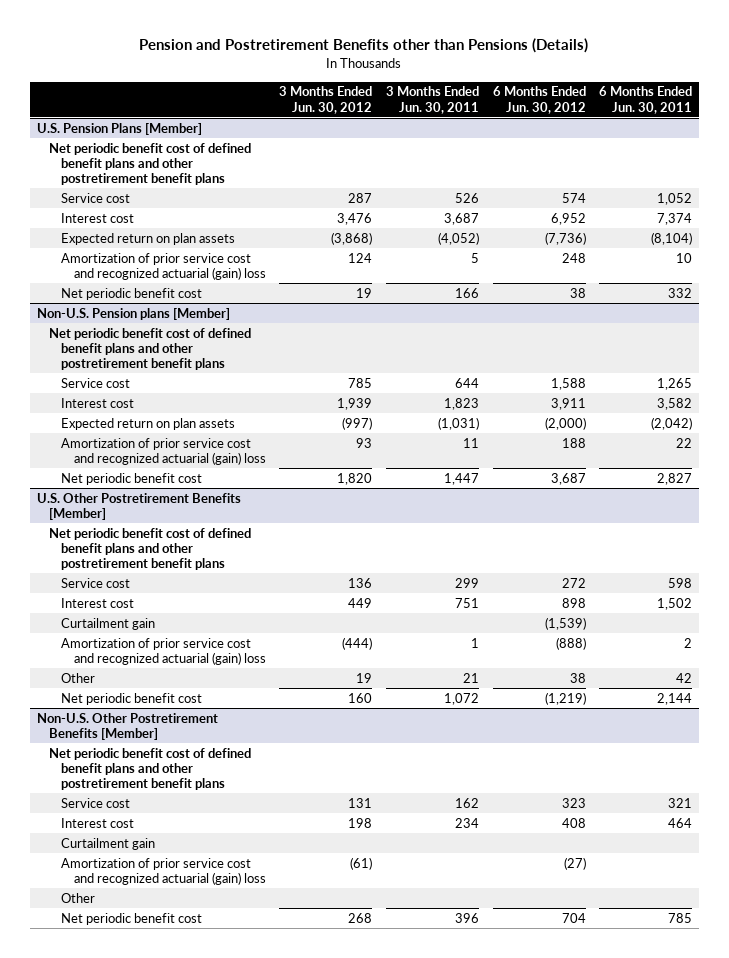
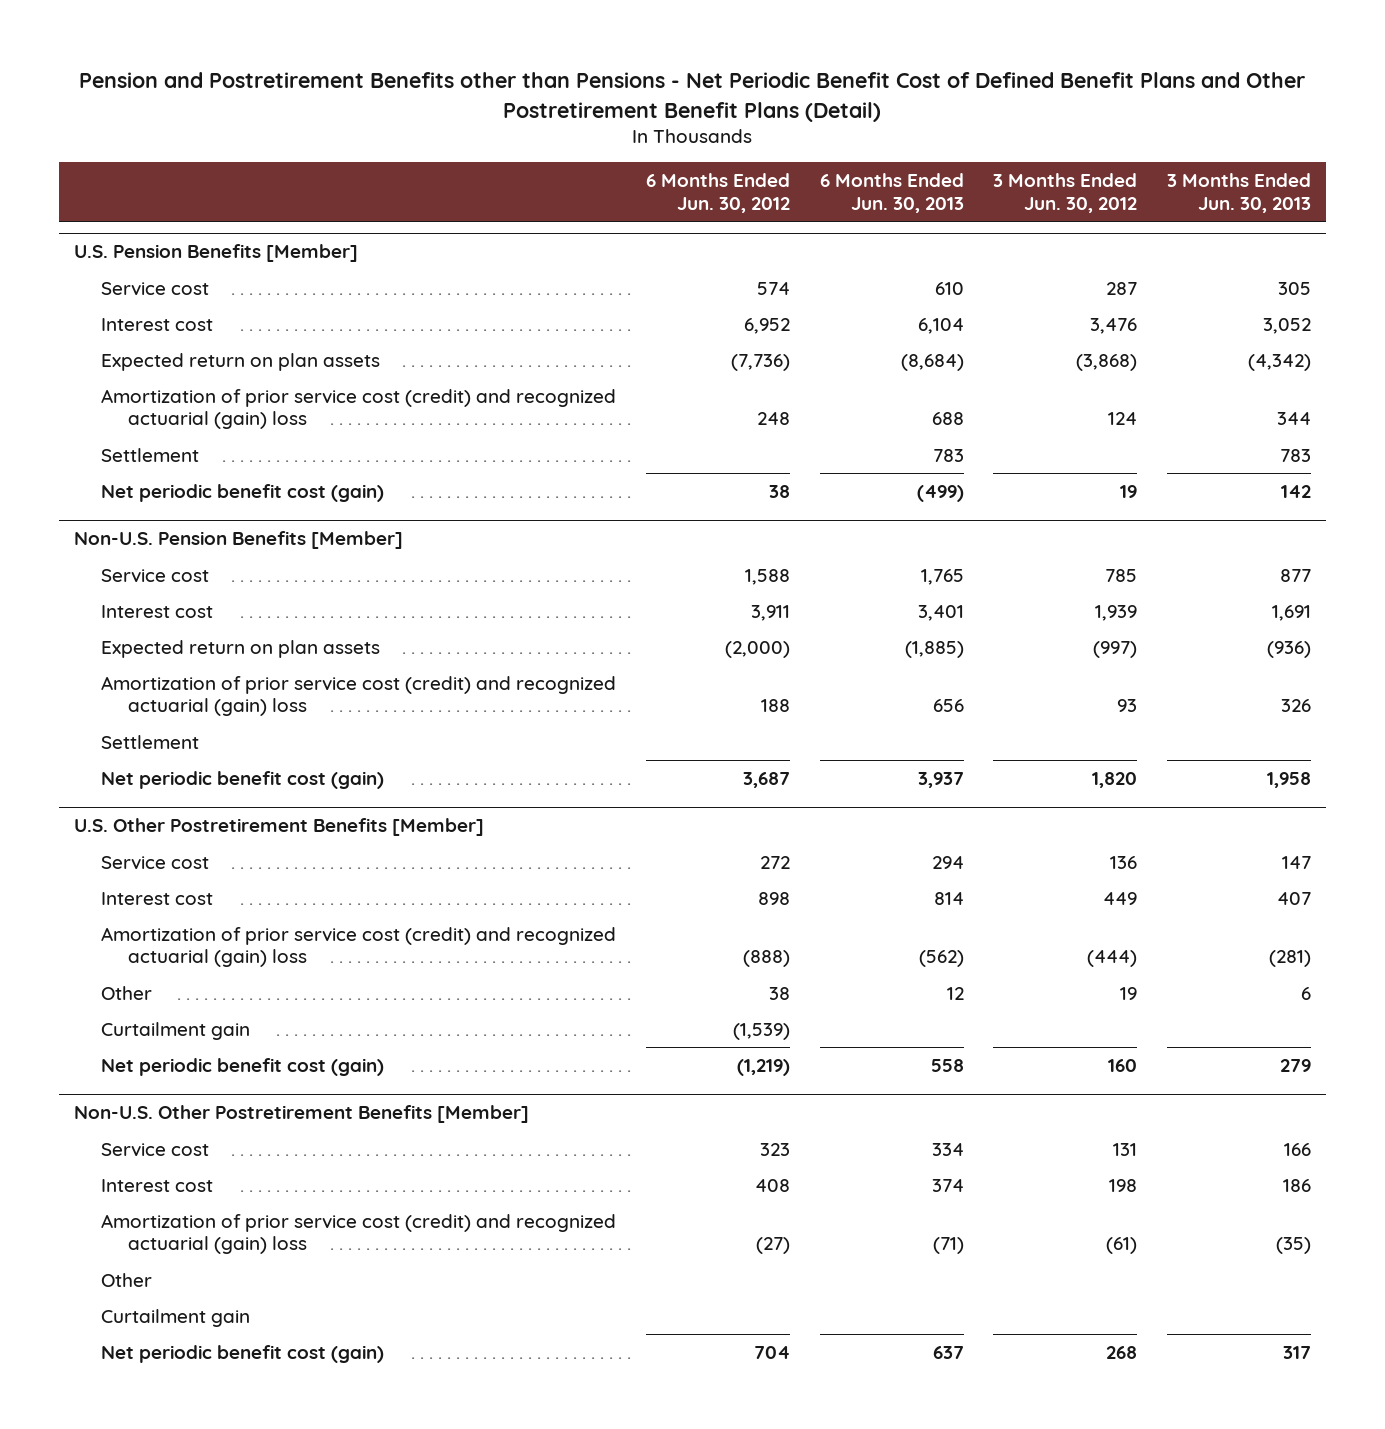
- Pension and Postretirement Benefits other than Pensions (Details)
+ Pension and Postretirement Benefits other than Pensions - Net Periodic Benefit Cost of Defined Benefit Plans and Other Postretirement Benefit Plans (Detail)
- | 3 Months Ended Jun. 30, 2012 | 3 Months Ended Jun. 30, 2011 | 6 Months Ended Jun. 30, 2012 | 6 Months Ended Jun. 30, 2011
+ | 6 Months Ended Jun. 30, 2012 | 6 Months Ended Jun. 30, 2013 | 3 Months Ended Jun. 30, 2012 | 3 Months Ended Jun. 30, 2013
- U.S. Pension Plans [Member]
- Net periodic benefit cost of defined benefit plans and other postretirement benefit plans
+ U.S. Pension Benefits [Member]
- Amortization of prior service cost and recognized actuarial (gain) loss | 124 | 5 | 248 | 10
- Net periodic benefit cost | 19 | 166 | 38 | 332
- Non-U.S. Pension plans [Member]
- Net periodic benefit cost of defined benefit plans and other postretirement benefit plans
+ Amortization of prior service cost (credit) and recognized actuarial (gain) loss | 248 | 688 | 124 | 344
+ Settlement | | 783 | | 783
+ Net periodic benefit cost (gain) | 38 | (499) | 19 | 142
+ Non-U.S. Pension Benefits [Member]
- Amortization of prior service cost and recognized actuarial (gain) loss | 93 | 11 | 188 | 22
- Net periodic benefit cost | 1,820 | 1,447 | 3,687 | 2,827
+ Amortization of prior service cost (credit) and recognized actuarial (gain) loss | 188 | 656 | 93 | 326
+ Settlement
+ Net periodic benefit cost (gain) | 3,687 | 3,937 | 1,820 | 1,958
@ U.S. Other Postretirement Benefits [Member]
- Net periodic benefit cost of defined benefit plans and other postretirement benefit plans
- Amortization of prior service cost and recognized actuarial (gain) loss | (444) | 1 | (888) | 2
+ Amortization of prior service cost (credit) and recognized actuarial (gain) loss | (888) | (562) | (444) | (281)
- Net periodic benefit cost | 160 | 1,072 | (1,219) | 2,144
moved down: Curtailment gain | (1,539) | | |
+ Net periodic benefit cost (gain) | (1,219) | 558 | 160 | 279
@ Non-U.S. Other Postretirement Benefits [Member]
- Net periodic benefit cost of defined benefit plans and other postretirement benefit plans
- Amortization of prior service cost and recognized actuarial (gain) loss | (61) | | (27) |
+ Amortization of prior service cost (credit) and recognized actuarial (gain) loss | (27) | (71) | (61) | (35)
- Net periodic benefit cost | 268 | 396 | 704 | 785
moved down: Curtailment gain
+ Net periodic benefit cost (gain) | 704 | 637 | 268 | 317

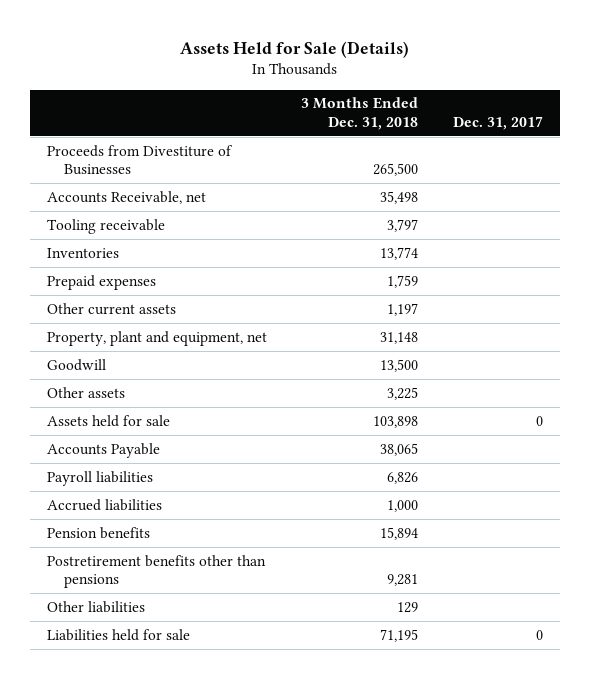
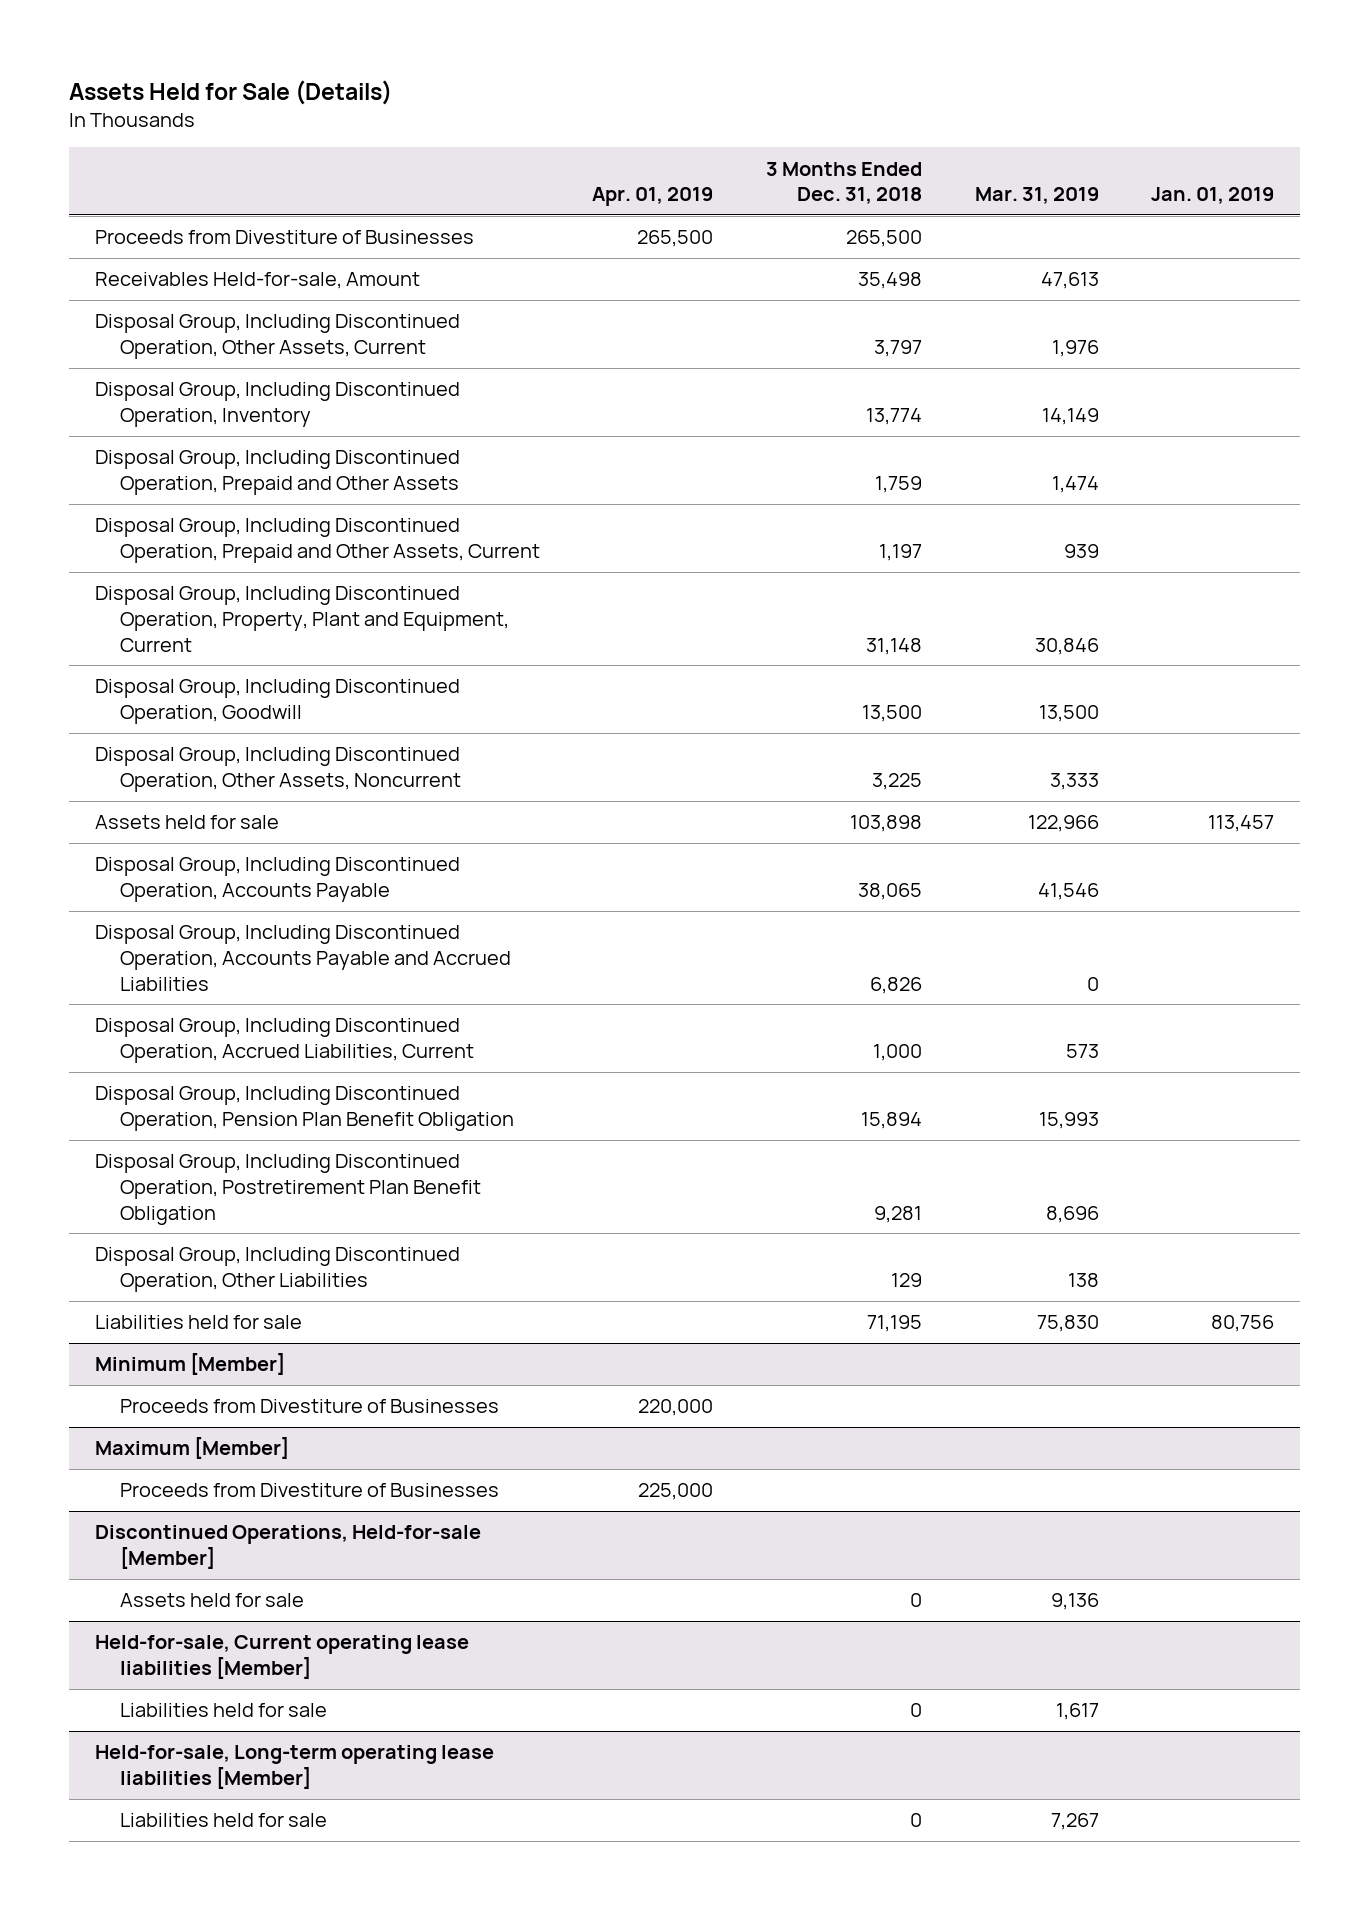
- | 3 Months Ended Dec. 31, 2018 | Dec. 31, 2017
+ | Apr. 01, 2019 | 3 Months Ended Dec. 31, 2018 | Mar. 31, 2019 | Jan. 01, 2019
- Accounts Receivable, net | 35,498 |
- Tooling receivable | 3,797 |
- Inventories | 13,774 |
- Prepaid expenses | 1,759 |
- Other current assets | 1,197 |
- Property, plant and equipment, net | 31,148 |
- Goodwill | 13,500 |
- Other assets | 3,225 |
+ Receivables Held-for-sale, Amount | | 35,498 | 47,613 |
+ Disposal Group, Including Discontinued Operation, Other Assets, Current | | 3,797 | 1,976 |
+ Disposal Group, Including Discontinued Operation, Inventory | | 13,774 | 14,149 |
+ Disposal Group, Including Discontinued Operation, Prepaid and Other Assets | | 1,759 | 1,474 |
+ Disposal Group, Including Discontinued Operation, Prepaid and Other Assets, Current | | 1,197 | 939 |
+ Disposal Group, Including Discontinued Operation, Property, Plant and Equipment, Current | | 31,148 | 30,846 |
+ Disposal Group, Including Discontinued Operation, Goodwill | | 13,500 | 13,500 |
+ Disposal Group, Including Discontinued Operation, Other Assets, Noncurrent | | 3,225 | 3,333 |
- Accounts Payable | 38,065 |
- Payroll liabilities | 6,826 |
- Accrued liabilities | 1,000 |
- Pension benefits | 15,894 |
- Postretirement benefits other than pensions | 9,281 |
- Other liabilities | 129 |
+ Disposal Group, Including Discontinued Operation, Accounts Payable | | 38,065 | 41,546 |
+ Disposal Group, Including Discontinued Operation, Accounts Payable and Accrued Liabilities | | 6,826 | 0 |
+ Disposal Group, Including Discontinued Operation, Accrued Liabilities, Current | | 1,000 | 573 |
+ Disposal Group, Including Discontinued Operation, Pension Plan Benefit Obligation | | 15,894 | 15,993 |
+ Disposal Group, Including Discontinued Operation, Postretirement Plan Benefit Obligation | | 9,281 | 8,696 |
+ Disposal Group, Including Discontinued Operation, Other Liabilities | | 129 | 138 |
+ Minimum [Member]
+ Proceeds from Divestiture of Businesses | 220,000 | | |
+ Maximum [Member]
+ Proceeds from Divestiture of Businesses | 225,000 | | |
+ Discontinued Operations, Held-for-sale [Member]
+ Assets held for sale | | 0 | 9,136 |
+ Held-for-sale, Current operating lease liabilities [Member]
+ Liabilities held for sale | | 0 | 1,617 |
+ Held-for-sale, Long-term operating lease liabilities [Member]
+ Liabilities held for sale | | 0 | 7,267 |

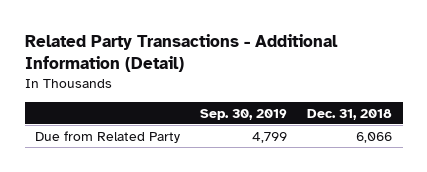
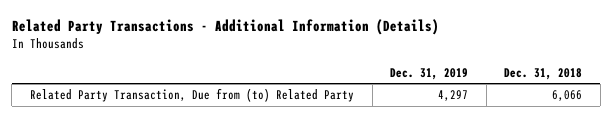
- Related Party Transactions - Additional Information (Detail)
+ Related Party Transactions - Additional Information (Details)
- | Sep. 30, 2019 | Dec. 31, 2018
+ | Dec. 31, 2019 | Dec. 31, 2018
- Due from Related Party | 4,799 | 6,066
+ Related Party Transaction, Due from (to) Related Party | 4,297 | 6,066

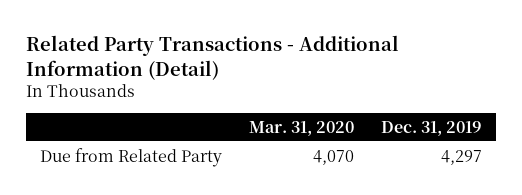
- Related Party Transactions - Additional Information (Details)
+ Related Party Transactions - Additional Information (Detail)
- | Dec. 31, 2019 | Dec. 31, 2018
+ | Mar. 31, 2020 | Dec. 31, 2019
- Related Party Transaction, Due from (to) Related Party | 4,297 | 6,066
+ Due from Related Party | 4,070 | 4,297

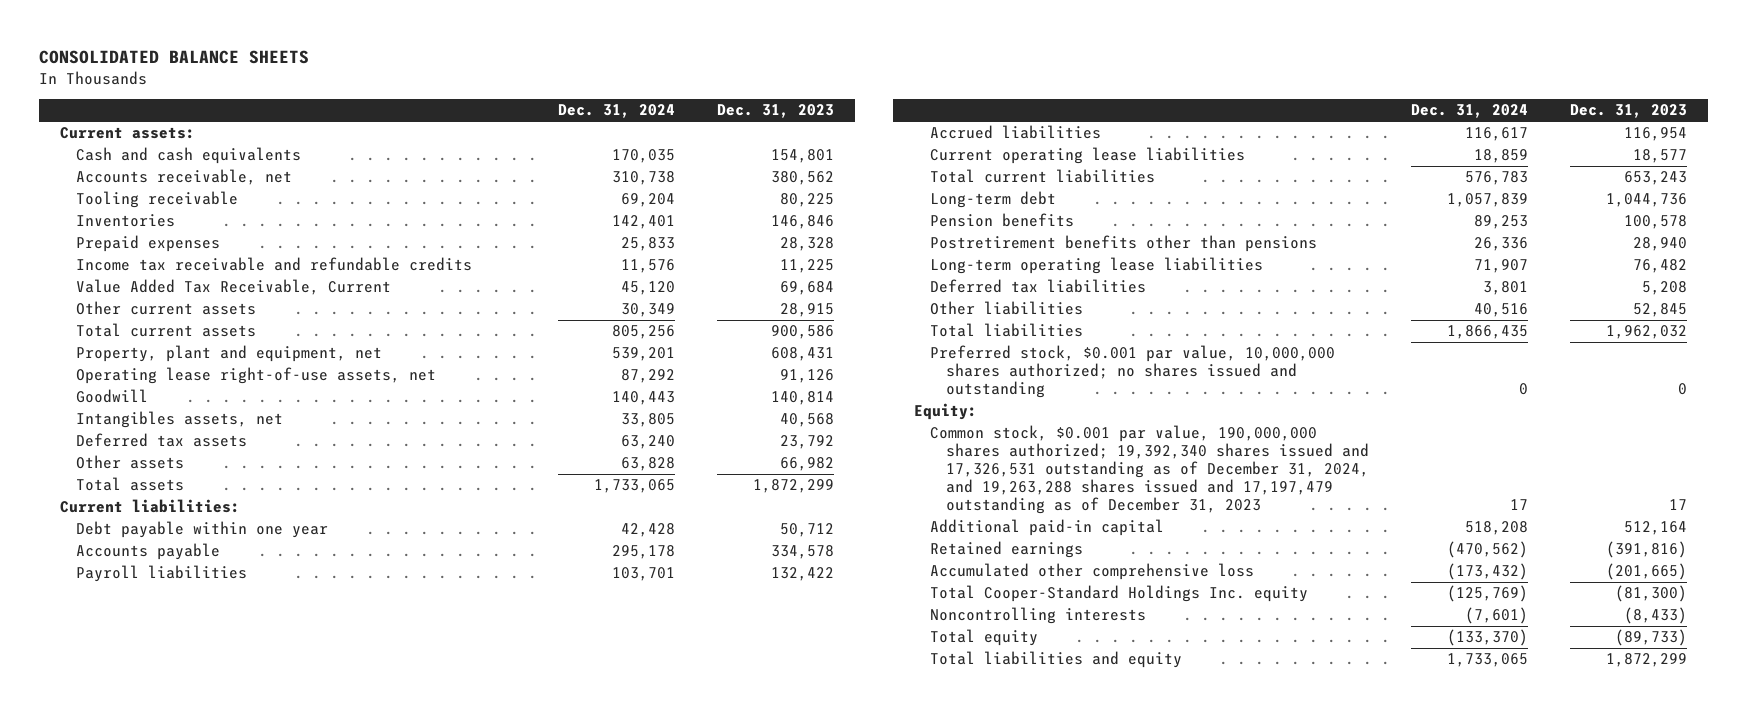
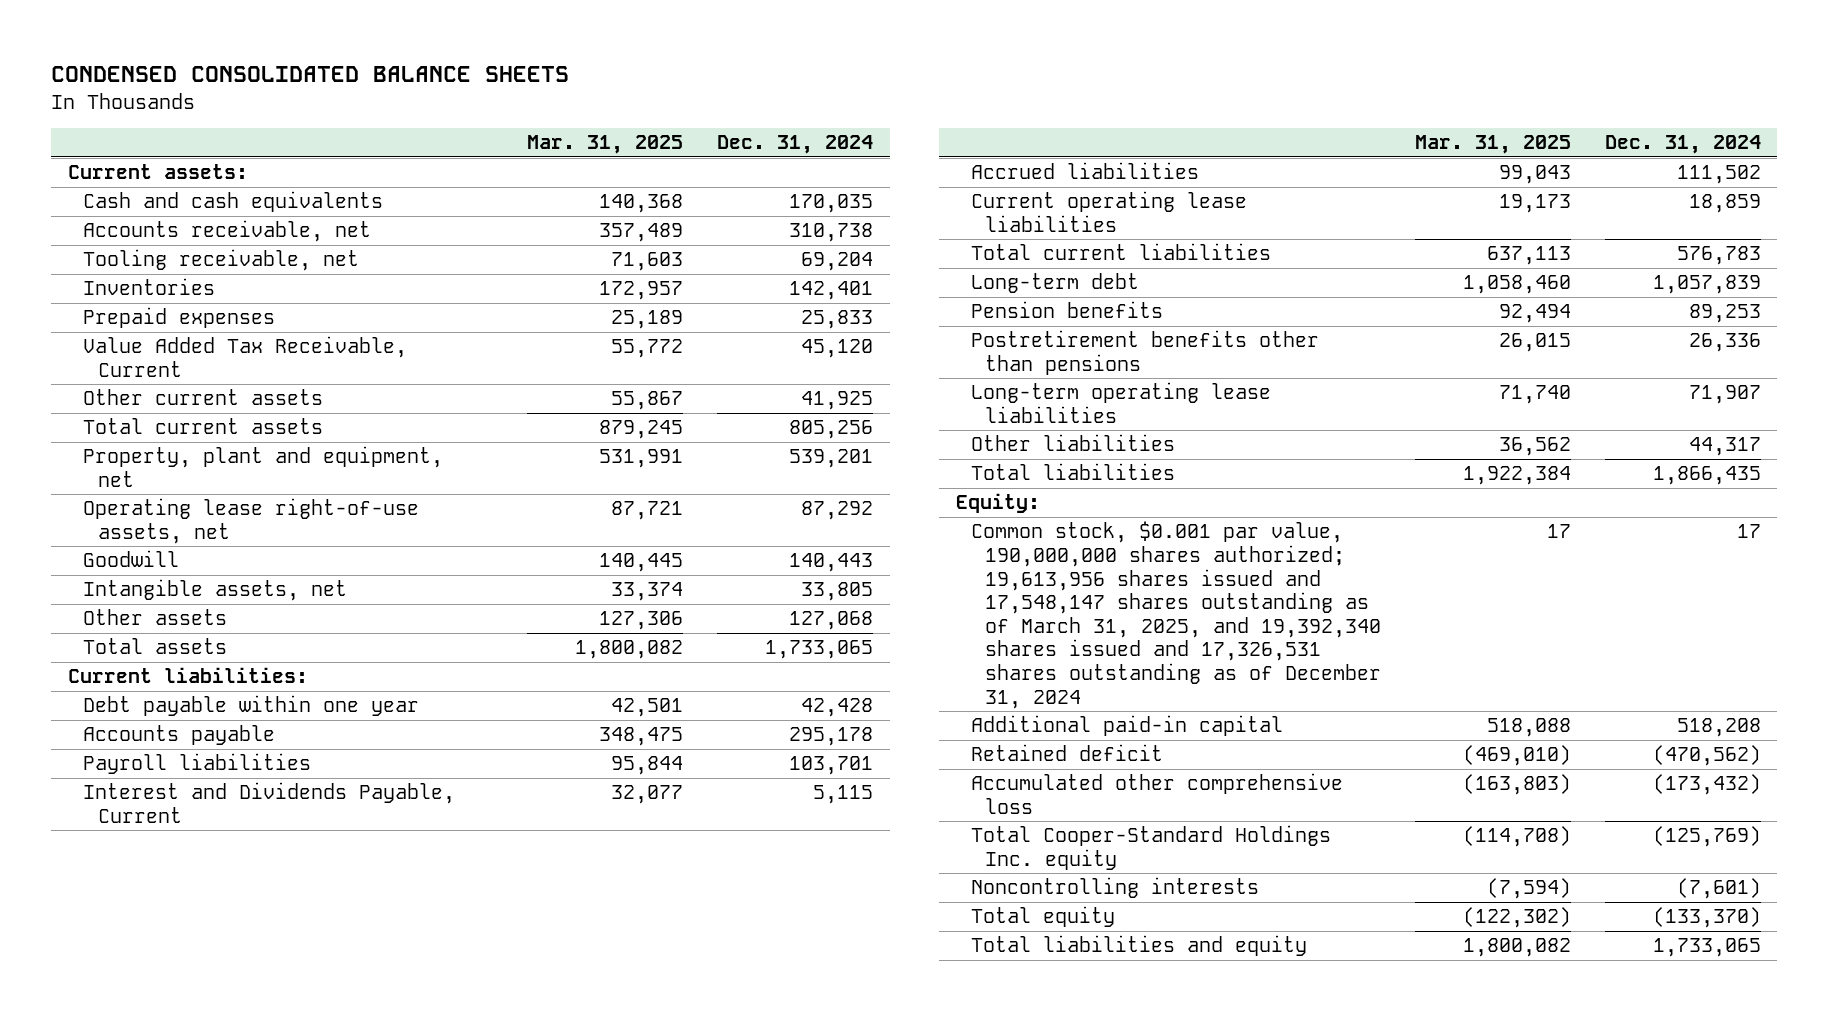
- CONSOLIDATED BALANCE SHEETS
+ CONDENSED CONSOLIDATED BALANCE SHEETS
- | Dec. 31, 2024 | Dec. 31, 2023
+ | Mar. 31, 2025 | Dec. 31, 2024
- Tooling receivable | 69,204 | 80,225
+ Tooling receivable, net | 71,603 | 69,204
- Income tax receivable and refundable credits | 11,576 | 11,225
- Other current assets | 30,349 | 28,915
+ Other current assets | 55,867 | 41,925
- Intangibles assets, net | 33,805 | 40,568
- Deferred tax assets | 63,240 | 23,792
- Other assets | 63,828 | 66,982
+ Intangible assets, net | 33,374 | 33,805
+ Other assets | 127,306 | 127,068
- Accrued liabilities | 116,617 | 116,954
+ Interest and Dividends Payable, Current | 32,077 | 5,115
+ Accrued liabilities | 99,043 | 111,502
- Deferred tax liabilities | 3,801 | 5,208
- Other liabilities | 40,516 | 52,845
+ Other liabilities | 36,562 | 44,317
- Preferred stock, $0.001 par value, 10,000,000 shares authorized; no shares issued and outstanding | 0 | 0
- Common stock, $0.001 par value, 190,000,000 shares authorized; 19,392,340 shares issued and 17,326,531 outstanding as of December 31, 2024, and 19,263,288 shares issued and 17,197,479 outstanding as of December 31, 2023 | 17 | 17
+ Common stock, $0.001 par value, 190,000,000 shares authorized; 19,613,956 shares issued and 17,548,147 shares outstanding as of March 31, 2025, and 19,392,340 shares issued and 17,326,531 shares outstanding as of December 31, 2024 | 17 | 17
- Retained earnings | (470,562) | (391,816)
+ Retained deficit | (469,010) | (470,562)

